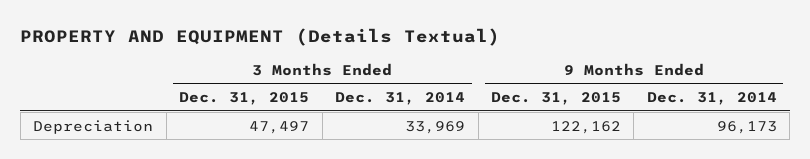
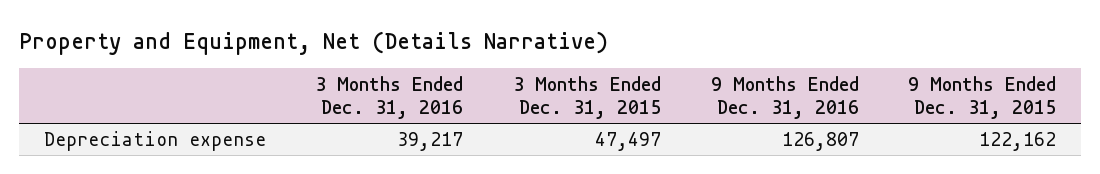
- PROPERTY AND EQUIPMENT (Details Textual)
+ Property and Equipment, Net (Details Narrative)
- | 3 Months Ended Dec. 31, 2015 | 3 Months Ended Dec. 31, 2014 | 9 Months Ended Dec. 31, 2015 | 9 Months Ended Dec. 31, 2014
+ | 3 Months Ended Dec. 31, 2016 | 3 Months Ended Dec. 31, 2015 | 9 Months Ended Dec. 31, 2016 | 9 Months Ended Dec. 31, 2015
- Depreciation | 47,497 | 33,969 | 122,162 | 96,173
+ Depreciation expense | 39,217 | 47,497 | 126,807 | 122,162

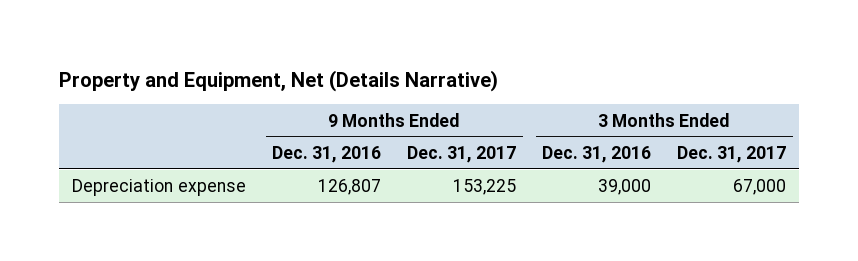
- | 3 Months Ended Dec. 31, 2016 | 3 Months Ended Dec. 31, 2015 | 9 Months Ended Dec. 31, 2016 | 9 Months Ended Dec. 31, 2015
+ | 9 Months Ended Dec. 31, 2016 | 9 Months Ended Dec. 31, 2017 | 3 Months Ended Dec. 31, 2016 | 3 Months Ended Dec. 31, 2017
- Depreciation expense | 39,217 | 47,497 | 126,807 | 122,162
+ Depreciation expense | 126,807 | 153,225 | 39,000 | 67,000

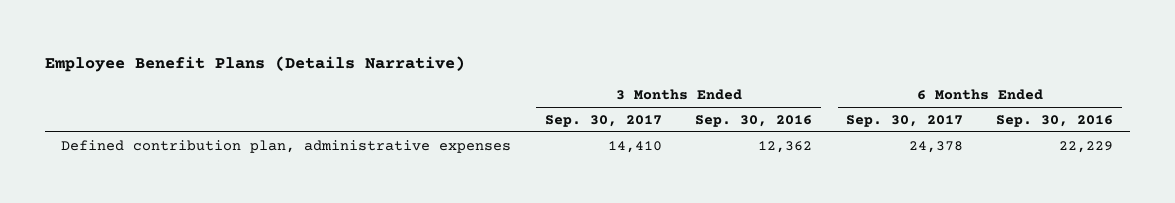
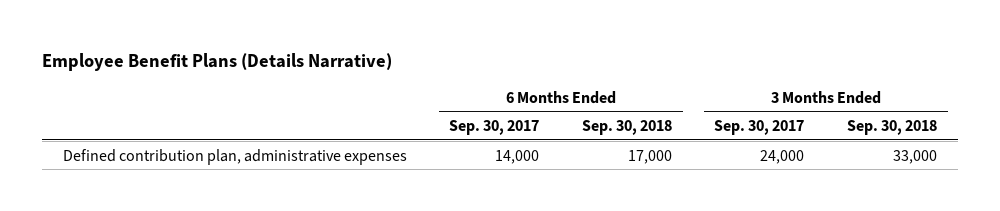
- | 3 Months Ended Sep. 30, 2017 | 3 Months Ended Sep. 30, 2016 | 6 Months Ended Sep. 30, 2017 | 6 Months Ended Sep. 30, 2016
+ | 6 Months Ended Sep. 30, 2017 | 6 Months Ended Sep. 30, 2018 | 3 Months Ended Sep. 30, 2017 | 3 Months Ended Sep. 30, 2018
- Defined contribution plan, administrative expenses | 14,410 | 12,362 | 24,378 | 22,229
+ Defined contribution plan, administrative expenses | 14,000 | 17,000 | 24,000 | 33,000

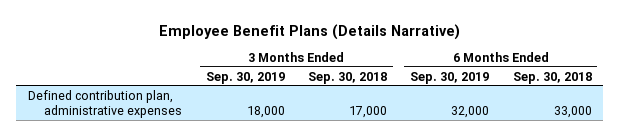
- | 6 Months Ended Sep. 30, 2017 | 6 Months Ended Sep. 30, 2018 | 3 Months Ended Sep. 30, 2017 | 3 Months Ended Sep. 30, 2018
+ | 3 Months Ended Sep. 30, 2019 | 3 Months Ended Sep. 30, 2018 | 6 Months Ended Sep. 30, 2019 | 6 Months Ended Sep. 30, 2018
- Defined contribution plan, administrative expenses | 14,000 | 17,000 | 24,000 | 33,000
+ Defined contribution plan, administrative expenses | 18,000 | 17,000 | 32,000 | 33,000

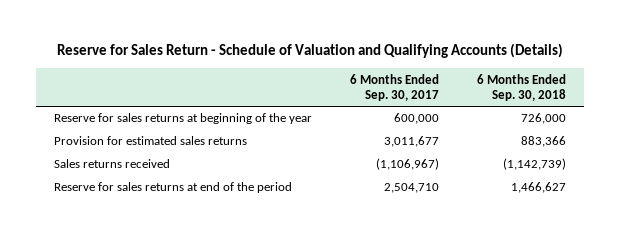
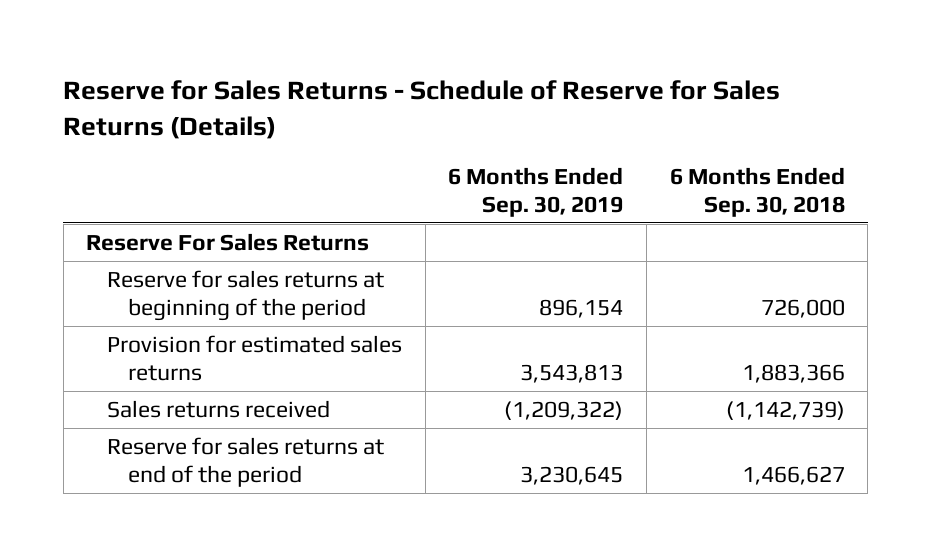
- Reserve for Sales Return - Schedule of Valuation and Qualifying Accounts (Details)
+ Reserve for Sales Returns - Schedule of Reserve for Sales Returns (Details)
- | 6 Months Ended Sep. 30, 2017 | 6 Months Ended Sep. 30, 2018
+ | 6 Months Ended Sep. 30, 2019 | 6 Months Ended Sep. 30, 2018
- Reserve for sales returns at beginning of the year | 600,000 | 726,000
- Provision for estimated sales returns | 3,011,677 | 883,366
+ Reserve For Sales Returns
+ Reserve for sales returns at beginning of the period | 896,154 | 726,000
+ Provision for estimated sales returns | 3,543,813 | 1,883,366

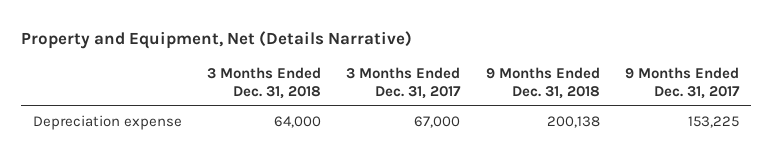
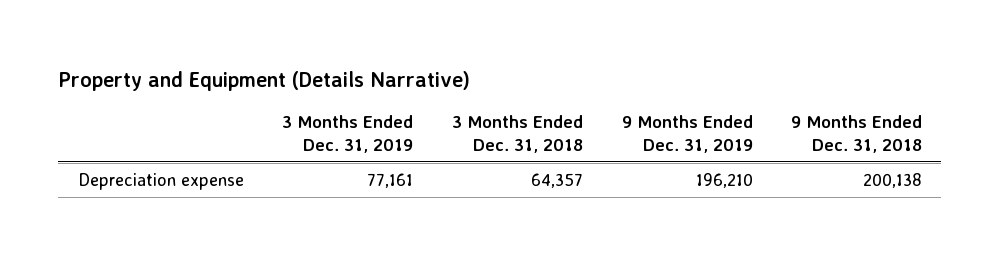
- Property and Equipment, Net (Details Narrative)
+ Property and Equipment (Details Narrative)
- | 3 Months Ended Dec. 31, 2018 | 3 Months Ended Dec. 31, 2017 | 9 Months Ended Dec. 31, 2018 | 9 Months Ended Dec. 31, 2017
+ | 3 Months Ended Dec. 31, 2019 | 3 Months Ended Dec. 31, 2018 | 9 Months Ended Dec. 31, 2019 | 9 Months Ended Dec. 31, 2018
- Depreciation expense | 64,000 | 67,000 | 200,138 | 153,225
+ Depreciation expense | 77,161 | 64,357 | 196,210 | 200,138

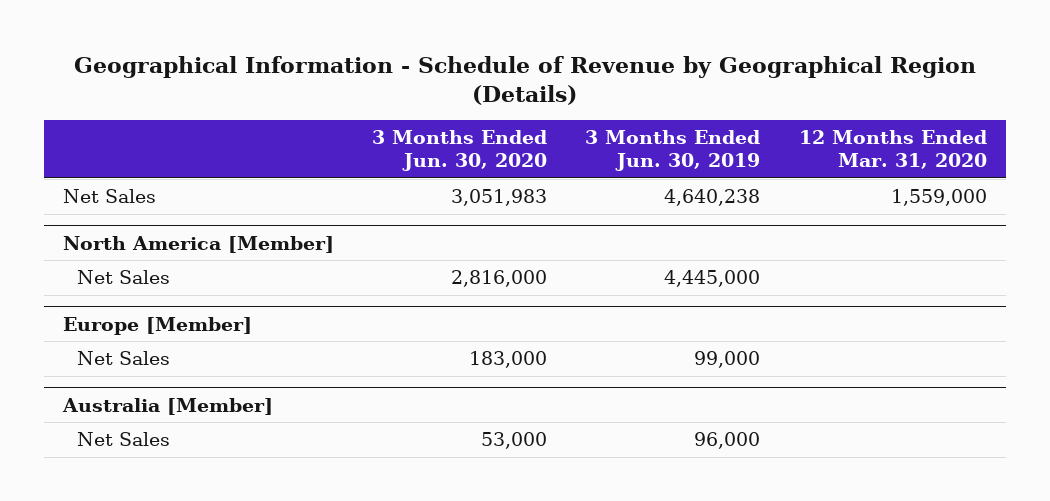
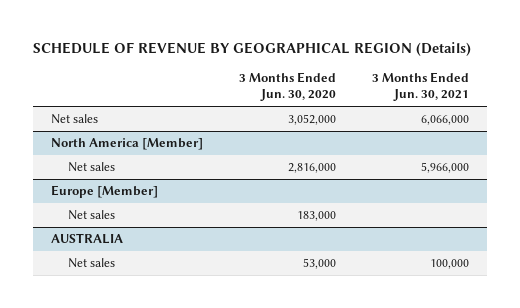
- Geographical Information - Schedule of Revenue by Geographical Region (Details)
+ SCHEDULE OF REVENUE BY GEOGRAPHICAL REGION (Details)
- | 3 Months Ended Jun. 30, 2020 | 3 Months Ended Jun. 30, 2019 | 12 Months Ended Mar. 31, 2020
+ | 3 Months Ended Jun. 30, 2020 | 3 Months Ended Jun. 30, 2021
- Net Sales | 3,051,983 | 4,640,238 | 1,559,000
+ Net sales | 3,052,000 | 6,066,000
@ North America [Member]
- Net Sales | 2,816,000 | 4,445,000 |
+ Net sales | 2,816,000 | 5,966,000
@ Europe [Member]
- Net Sales | 183,000 | 99,000 |
- Australia [Member]
- Net Sales | 53,000 | 96,000 |
@ Europe [Member]
+ Net sales | 183,000 |
+ AUSTRALIA
+ Net sales | 53,000 | 100,000

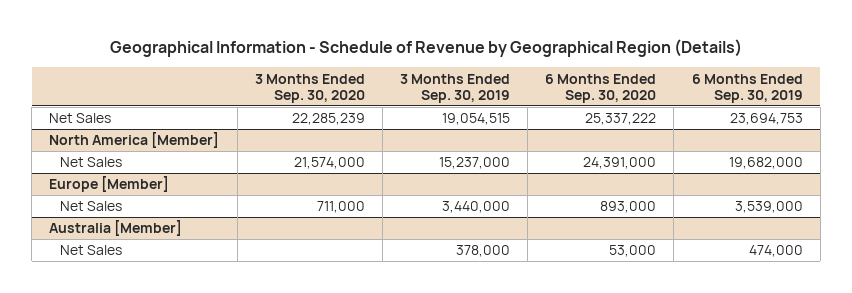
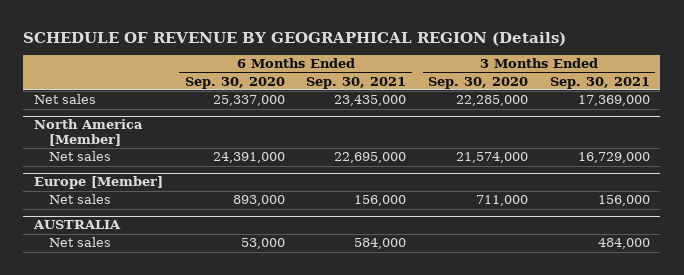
- Geographical Information - Schedule of Revenue by Geographical Region (Details)
+ SCHEDULE OF REVENUE BY GEOGRAPHICAL REGION (Details)
- | 3 Months Ended Sep. 30, 2020 | 3 Months Ended Sep. 30, 2019 | 6 Months Ended Sep. 30, 2020 | 6 Months Ended Sep. 30, 2019
+ | 6 Months Ended Sep. 30, 2020 | 6 Months Ended Sep. 30, 2021 | 3 Months Ended Sep. 30, 2020 | 3 Months Ended Sep. 30, 2021
- Net Sales | 22,285,239 | 19,054,515 | 25,337,222 | 23,694,753
+ Net sales | 25,337,000 | 23,435,000 | 22,285,000 | 17,369,000
@ North America [Member]
- Net Sales | 21,574,000 | 15,237,000 | 24,391,000 | 19,682,000
+ Net sales | 24,391,000 | 22,695,000 | 21,574,000 | 16,729,000
@ Europe [Member]
- Net Sales | 711,000 | 3,440,000 | 893,000 | 3,539,000
- Australia [Member]
- Net Sales | | 378,000 | 53,000 | 474,000
@ Europe [Member]
+ Net sales | 893,000 | 156,000 | 711,000 | 156,000
+ AUSTRALIA
+ Net sales | 53,000 | 584,000 | | 484,000

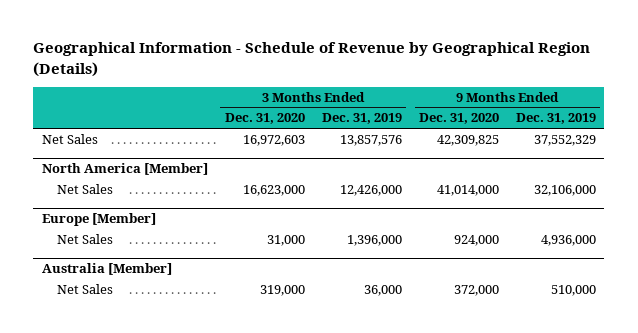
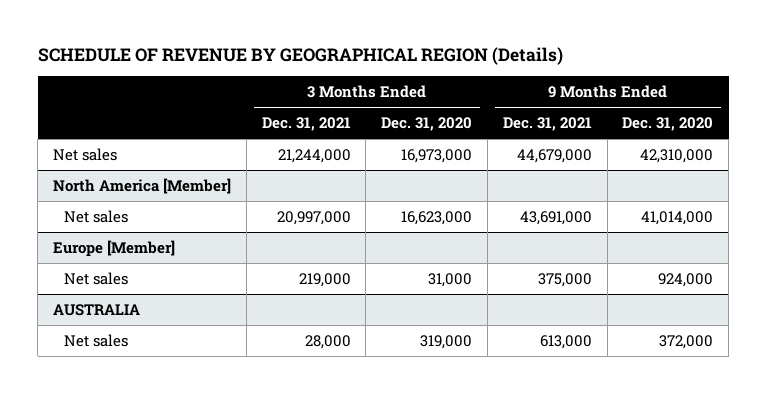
- Geographical Information - Schedule of Revenue by Geographical Region (Details)
+ SCHEDULE OF REVENUE BY GEOGRAPHICAL REGION (Details)
- | 3 Months Ended Dec. 31, 2020 | 3 Months Ended Dec. 31, 2019 | 9 Months Ended Dec. 31, 2020 | 9 Months Ended Dec. 31, 2019
+ | 3 Months Ended Dec. 31, 2021 | 3 Months Ended Dec. 31, 2020 | 9 Months Ended Dec. 31, 2021 | 9 Months Ended Dec. 31, 2020
- Net Sales | 16,972,603 | 13,857,576 | 42,309,825 | 37,552,329
+ Net sales | 21,244,000 | 16,973,000 | 44,679,000 | 42,310,000
@ North America [Member]
- Net Sales | 16,623,000 | 12,426,000 | 41,014,000 | 32,106,000
+ Net sales | 20,997,000 | 16,623,000 | 43,691,000 | 41,014,000
@ Europe [Member]
- Net Sales | 31,000 | 1,396,000 | 924,000 | 4,936,000
- Australia [Member]
- Net Sales | 319,000 | 36,000 | 372,000 | 510,000
@ Europe [Member]
+ Net sales | 219,000 | 31,000 | 375,000 | 924,000
+ AUSTRALIA
+ Net sales | 28,000 | 319,000 | 613,000 | 372,000

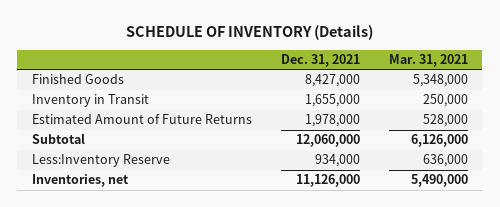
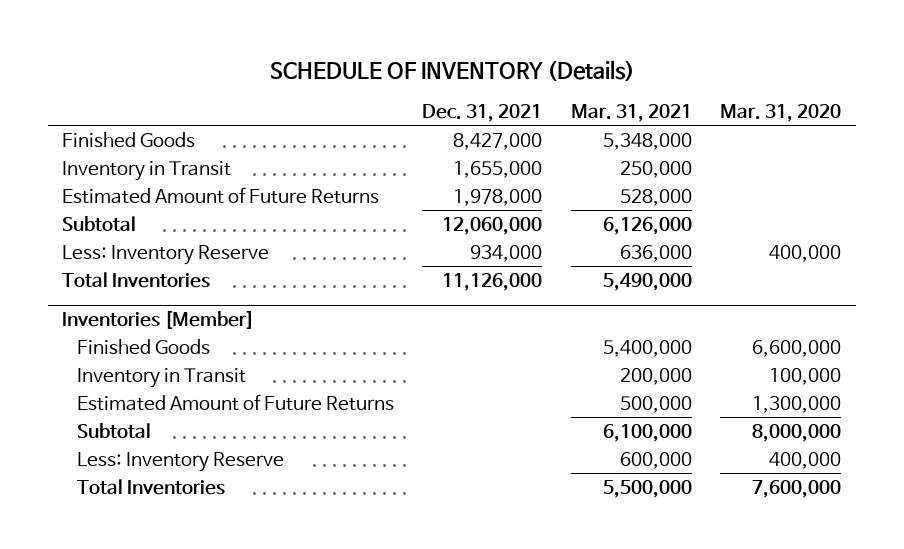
- | Dec. 31, 2021 | Mar. 31, 2021
+ | Dec. 31, 2021 | Mar. 31, 2021 | Mar. 31, 2020
- Less:Inventory Reserve | 934,000 | 636,000
- Inventories, net | 11,126,000 | 5,490,000
+ Less: Inventory Reserve | 934,000 | 636,000 | 400,000
+ Total Inventories | 11,126,000 | 5,490,000 |
+ Inventories [Member]
+ Finished Goods | | 5,400,000 | 6,600,000
+ Inventory in Transit | | 200,000 | 100,000
+ Estimated Amount of Future Returns | | 500,000 | 1,300,000
+ Subtotal | | 6,100,000 | 8,000,000
+ Less: Inventory Reserve | | 600,000 | 400,000
+ Total Inventories | | 5,500,000 | 7,600,000

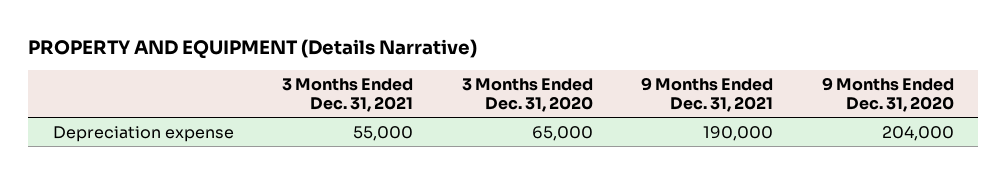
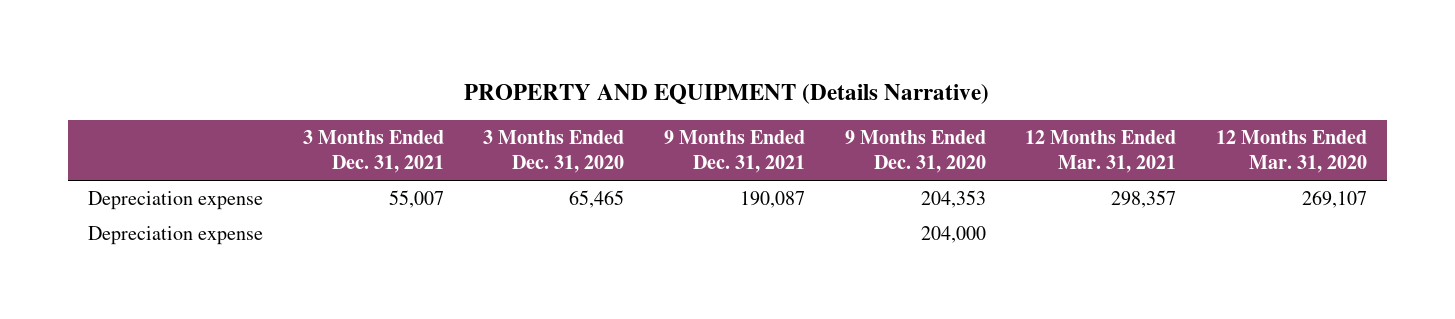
- | 3 Months Ended Dec. 31, 2021 | 3 Months Ended Dec. 31, 2020 | 9 Months Ended Dec. 31, 2021 | 9 Months Ended Dec. 31, 2020
+ | 3 Months Ended Dec. 31, 2021 | 3 Months Ended Dec. 31, 2020 | 9 Months Ended Dec. 31, 2021 | 9 Months Ended Dec. 31, 2020 | 12 Months Ended Mar. 31, 2021 | 12 Months Ended Mar. 31, 2020
- Depreciation expense | 55,000 | 65,000 | 190,000 | 204,000
+ Depreciation expense | 55,007 | 65,465 | 190,087 | 204,353 | 298,357 | 269,107
+ Depreciation expense | | | | 204,000 | |

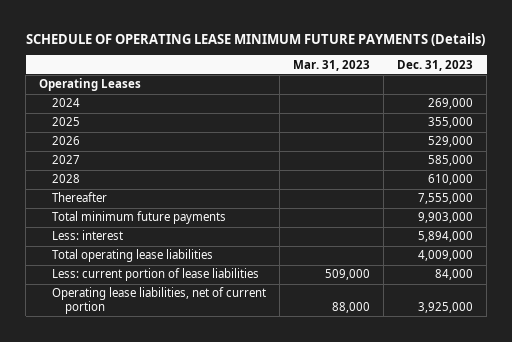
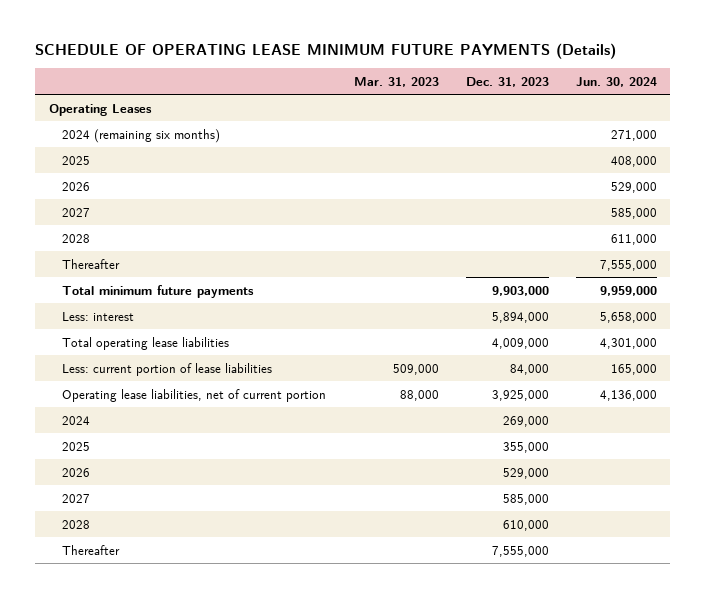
- | Mar. 31, 2023 | Dec. 31, 2023
+ | Mar. 31, 2023 | Dec. 31, 2023 | Jun. 30, 2024
+ 2024 (remaining six months) | | | 271,000
+ 2025 | | | 408,000
+ 2026 | | | 529,000
+ 2027 | | | 585,000
+ 2028 | | | 611,000
+ Thereafter | | | 7,555,000
moved up: Total minimum future payments | | 9,903,000 | 9,959,000
moved up: Less: interest | | 5,894,000 | 5,658,000
moved up: Total operating lease liabilities | | 4,009,000 | 4,301,000
moved up: Less: current portion of lease liabilities | 509,000 | 84,000 | 165,000
moved up: Operating lease liabilities, net of current portion | 88,000 | 3,925,000 | 4,136,000

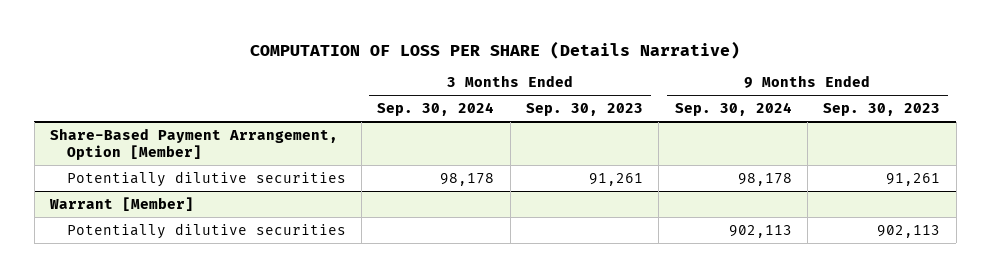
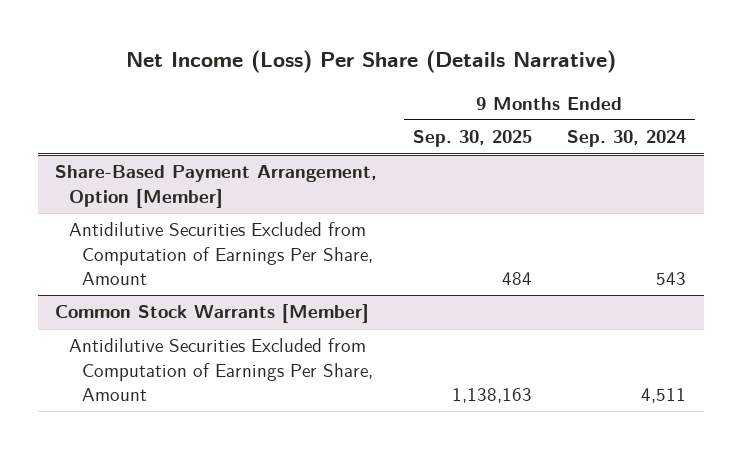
- COMPUTATION OF LOSS PER SHARE (Details Narrative)
+ Net Income (Loss) Per Share (Details Narrative)
- | 3 Months Ended Sep. 30, 2024 | 3 Months Ended Sep. 30, 2023 | 9 Months Ended Sep. 30, 2024 | 9 Months Ended Sep. 30, 2023
+ | 9 Months Ended Sep. 30, 2025 | 9 Months Ended Sep. 30, 2024
@ Share-Based Payment Arrangement, Option [Member]
- Potentially dilutive securities | 98,178 | 91,261 | 98,178 | 91,261
- Warrant [Member]
- Potentially dilutive securities | | | 902,113 | 902,113
@ Share-Based Payment Arrangement, Option [Member]
+ Antidilutive Securities Excluded from Computation of Earnings Per Share, Amount | 484 | 543
+ Common Stock Warrants [Member]
+ Antidilutive Securities Excluded from Computation of Earnings Per Share, Amount | 1,138,163 | 4,511

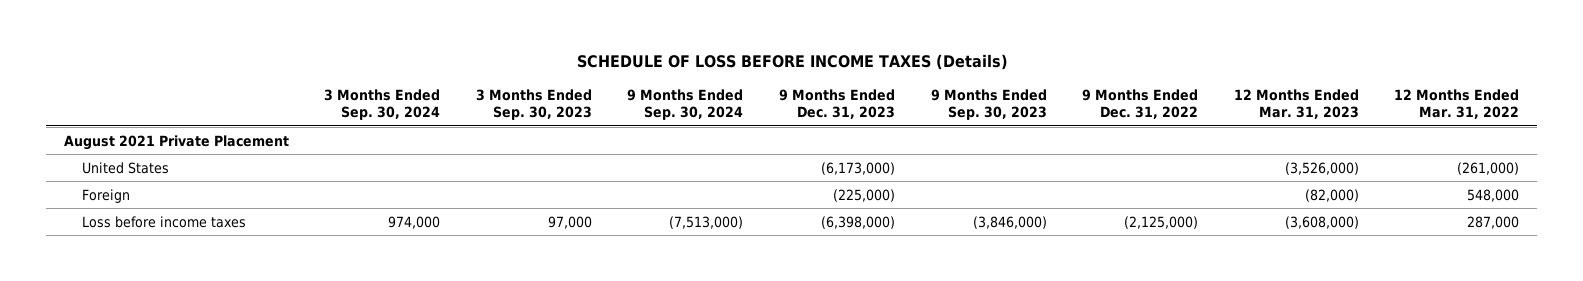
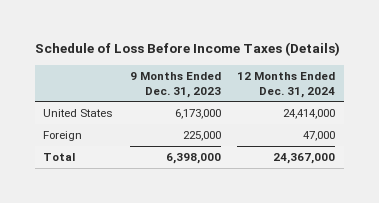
- SCHEDULE OF LOSS BEFORE INCOME TAXES (Details)
+ Schedule of Loss Before Income Taxes (Details)
- | 3 Months Ended Sep. 30, 2024 | 3 Months Ended Sep. 30, 2023 | 9 Months Ended Sep. 30, 2024 | 9 Months Ended Dec. 31, 2023 | 9 Months Ended Sep. 30, 2023 | 9 Months Ended Dec. 31, 2022 | 12 Months Ended Mar. 31, 2023 | 12 Months Ended Mar. 31, 2022
+ | 9 Months Ended Dec. 31, 2023 | 12 Months Ended Dec. 31, 2024
- August 2021 Private Placement
- United States | | | | (6,173,000) | | | (3,526,000) | (261,000)
- Foreign | | | | (225,000) | | | (82,000) | 548,000
- Loss before income taxes | 974,000 | 97,000 | (7,513,000) | (6,398,000) | (3,846,000) | (2,125,000) | (3,608,000) | 287,000
+ United States | 6,173,000 | 24,414,000
+ Foreign | 225,000 | 47,000
+ Total | 6,398,000 | 24,367,000

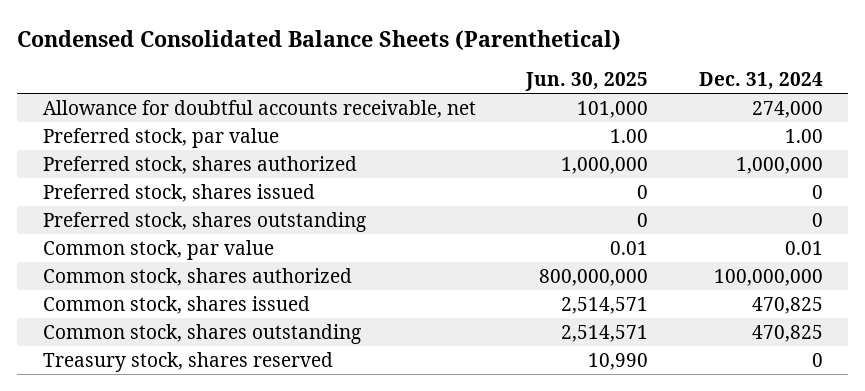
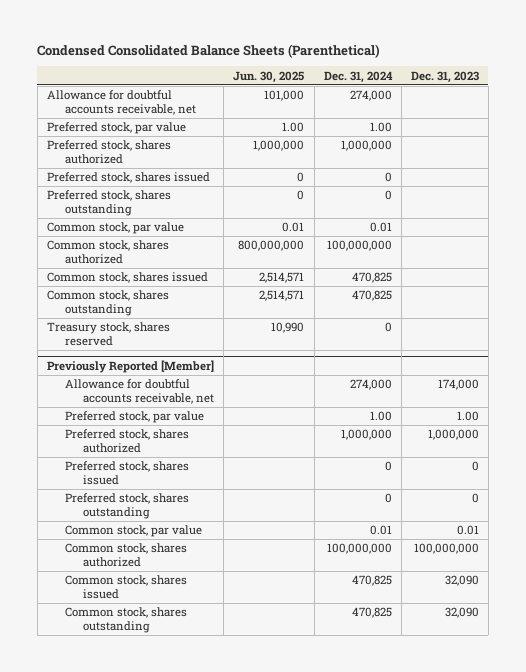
- | Jun. 30, 2025 | Dec. 31, 2024
+ | Jun. 30, 2025 | Dec. 31, 2024 | Dec. 31, 2023
+ Previously Reported [Member]
+ Allowance for doubtful accounts receivable, net | | 274,000 | 174,000
+ Preferred stock, par value | | 1.00 | 1.00
+ Preferred stock, shares authorized | | 1,000,000 | 1,000,000
+ Preferred stock, shares issued | | 0 | 0
+ Preferred stock, shares outstanding | | 0 | 0
+ Common stock, par value | | 0.01 | 0.01
+ Common stock, shares authorized | | 100,000,000 | 100,000,000
+ Common stock, shares issued | | 470,825 | 32,090
+ Common stock, shares outstanding | | 470,825 | 32,090

